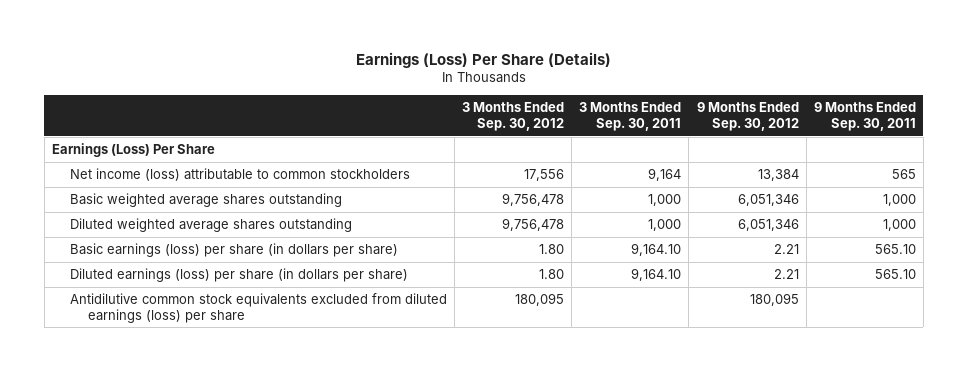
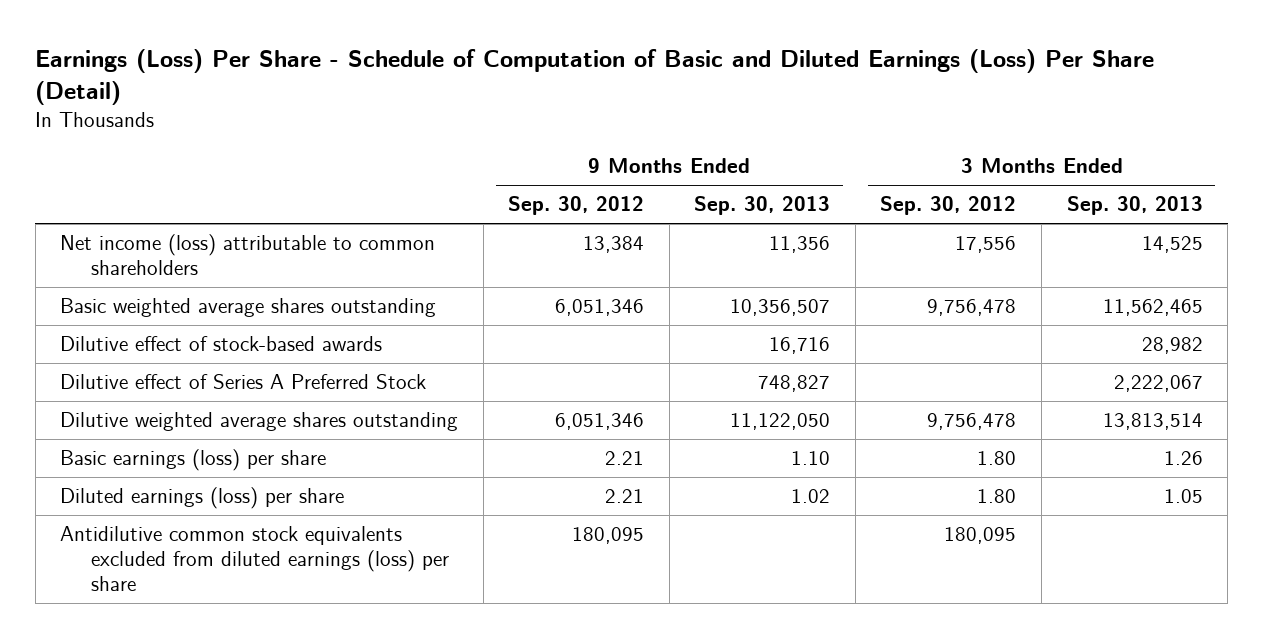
- Earnings (Loss) Per Share (Details)
+ Earnings (Loss) Per Share - Schedule of Computation of Basic and Diluted Earnings (Loss) Per Share (Detail)
- | 3 Months Ended Sep. 30, 2012 | 3 Months Ended Sep. 30, 2011 | 9 Months Ended Sep. 30, 2012 | 9 Months Ended Sep. 30, 2011
+ | 9 Months Ended Sep. 30, 2012 | 9 Months Ended Sep. 30, 2013 | 3 Months Ended Sep. 30, 2012 | 3 Months Ended Sep. 30, 2013
- Earnings (Loss) Per Share
- Net income (loss) attributable to common stockholders | 17,556 | 9,164 | 13,384 | 565
+ Net income (loss) attributable to common shareholders | 13,384 | 11,356 | 17,556 | 14,525
- Diluted weighted average shares outstanding | 9,756,478 | 1,000 | 6,051,346 | 1,000
- Basic earnings (loss) per share (in dollars per share) | 1.80 | 9,164.10 | 2.21 | 565.10
- Diluted earnings (loss) per share (in dollars per share) | 1.80 | 9,164.10 | 2.21 | 565.10
+ Dilutive effect of stock-based awards | | 16,716 | | 28,982
+ Dilutive effect of Series A Preferred Stock | | 748,827 | | 2,222,067
+ Dilutive weighted average shares outstanding | 6,051,346 | 11,122,050 | 9,756,478 | 13,813,514
+ Basic earnings (loss) per share | 2.21 | 1.10 | 1.80 | 1.26
+ Diluted earnings (loss) per share | 2.21 | 1.02 | 1.80 | 1.05

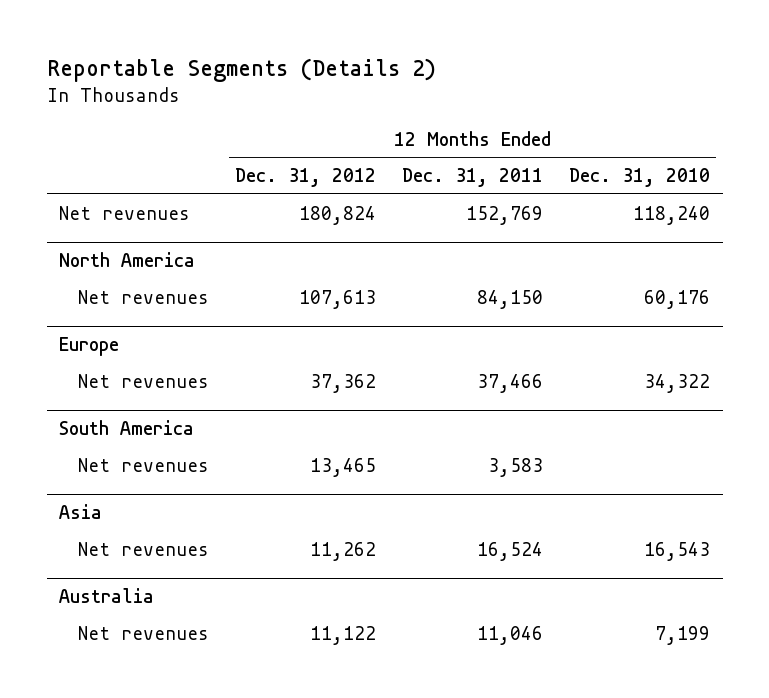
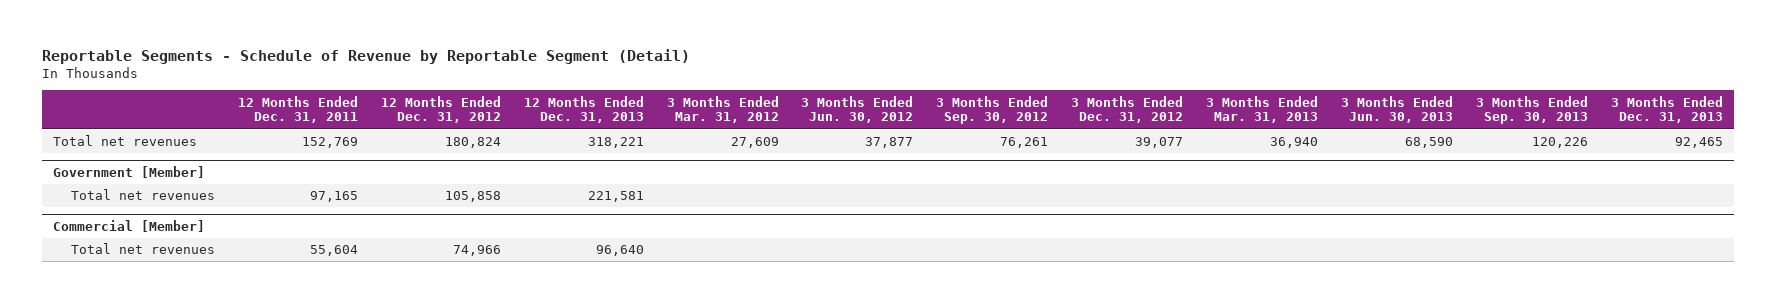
- Reportable Segments (Details 2)
+ Reportable Segments - Schedule of Revenue by Reportable Segment (Detail)
- | 12 Months Ended Dec. 31, 2012 | 12 Months Ended Dec. 31, 2011 | 12 Months Ended Dec. 31, 2010
+ | 12 Months Ended Dec. 31, 2011 | 12 Months Ended Dec. 31, 2012 | 12 Months Ended Dec. 31, 2013 | 3 Months Ended Mar. 31, 2012 | 3 Months Ended Jun. 30, 2012 | 3 Months Ended Sep. 30, 2012 | 3 Months Ended Dec. 31, 2012 | 3 Months Ended Mar. 31, 2013 | 3 Months Ended Jun. 30, 2013 | 3 Months Ended Sep. 30, 2013 | 3 Months Ended Dec. 31, 2013
- Net revenues | 180,824 | 152,769 | 118,240
- North America
- Net revenues | 107,613 | 84,150 | 60,176
- Europe
- Net revenues | 37,362 | 37,466 | 34,322
- South America
- Net revenues | 13,465 | 3,583 |
- Asia
- Net revenues | 11,262 | 16,524 | 16,543
- Australia
- Net revenues | 11,122 | 11,046 | 7,199
+ Total net revenues | 152,769 | 180,824 | 318,221 | 27,609 | 37,877 | 76,261 | 39,077 | 36,940 | 68,590 | 120,226 | 92,465
+ Government [Member]
+ Total net revenues | 97,165 | 105,858 | 221,581 | | | | | | | |
+ Commercial [Member]
+ Total net revenues | 55,604 | 74,966 | 96,640 | | | | | | | |

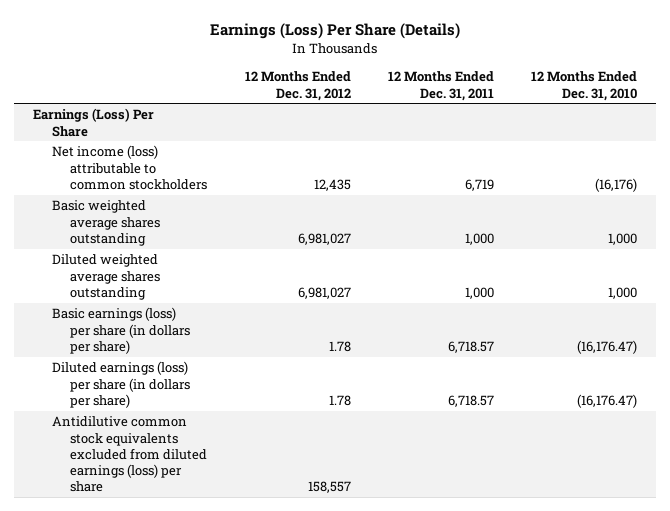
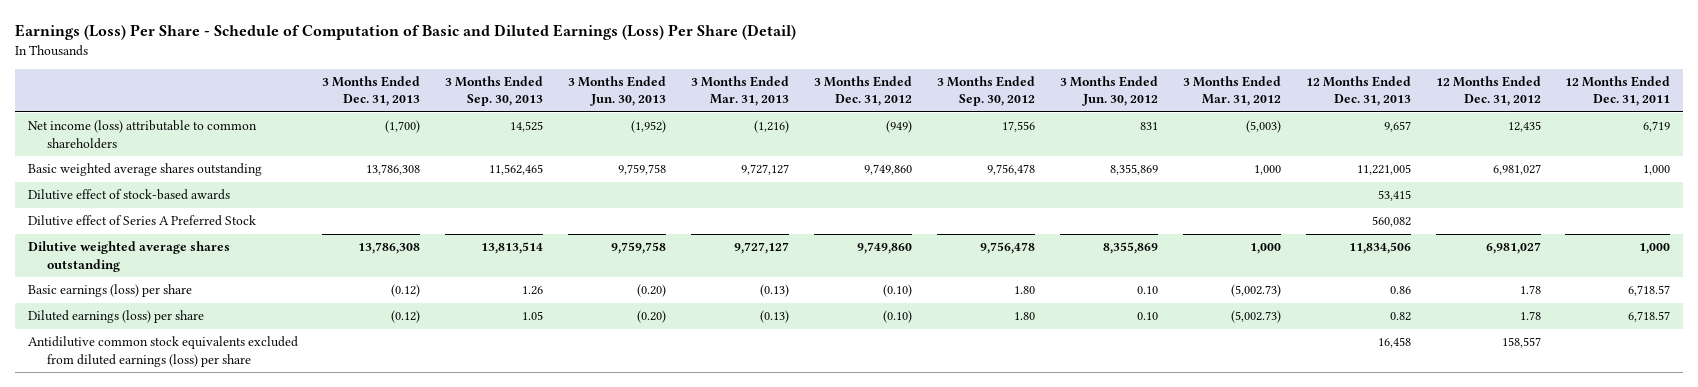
- Earnings (Loss) Per Share (Details)
+ Earnings (Loss) Per Share - Schedule of Computation of Basic and Diluted Earnings (Loss) Per Share (Detail)
- | 12 Months Ended Dec. 31, 2012 | 12 Months Ended Dec. 31, 2011 | 12 Months Ended Dec. 31, 2010
+ | 3 Months Ended Dec. 31, 2013 | 3 Months Ended Sep. 30, 2013 | 3 Months Ended Jun. 30, 2013 | 3 Months Ended Mar. 31, 2013 | 3 Months Ended Dec. 31, 2012 | 3 Months Ended Sep. 30, 2012 | 3 Months Ended Jun. 30, 2012 | 3 Months Ended Mar. 31, 2012 | 12 Months Ended Dec. 31, 2013 | 12 Months Ended Dec. 31, 2012 | 12 Months Ended Dec. 31, 2011
- Earnings (Loss) Per Share
- Net income (loss) attributable to common stockholders | 12,435 | 6,719 | (16,176)
+ Net income (loss) attributable to common shareholders | (1,700) | 14,525 | (1,952) | (1,216) | (949) | 17,556 | 831 | (5,003) | 9,657 | 12,435 | 6,719
- Diluted weighted average shares outstanding | 6,981,027 | 1,000 | 1,000
- Basic earnings (loss) per share (in dollars per share) | 1.78 | 6,718.57 | (16,176.47)
- Diluted earnings (loss) per share (in dollars per share) | 1.78 | 6,718.57 | (16,176.47)
+ Dilutive effect of stock-based awards | | | | | | | | | 53,415 | |
+ Dilutive effect of Series A Preferred Stock | | | | | | | | | 560,082 | |
+ Dilutive weighted average shares outstanding | 13,786,308 | 13,813,514 | 9,759,758 | 9,727,127 | 9,749,860 | 9,756,478 | 8,355,869 | 1,000 | 11,834,506 | 6,981,027 | 1,000
+ Basic earnings (loss) per share | (0.12) | 1.26 | (0.20) | (0.13) | (0.10) | 1.80 | 0.10 | (5,002.73) | 0.86 | 1.78 | 6,718.57
+ Diluted earnings (loss) per share | (0.12) | 1.05 | (0.20) | (0.13) | (0.10) | 1.80 | 0.10 | (5,002.73) | 0.82 | 1.78 | 6,718.57

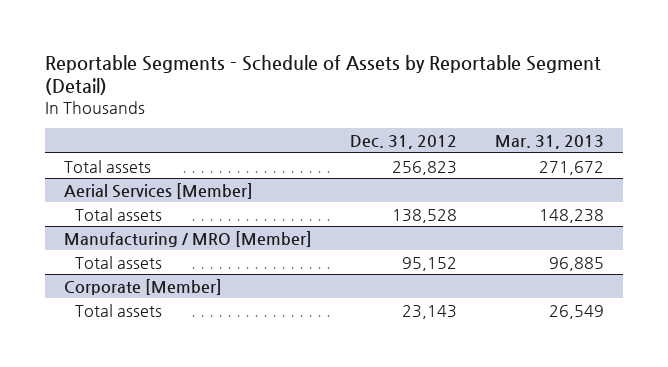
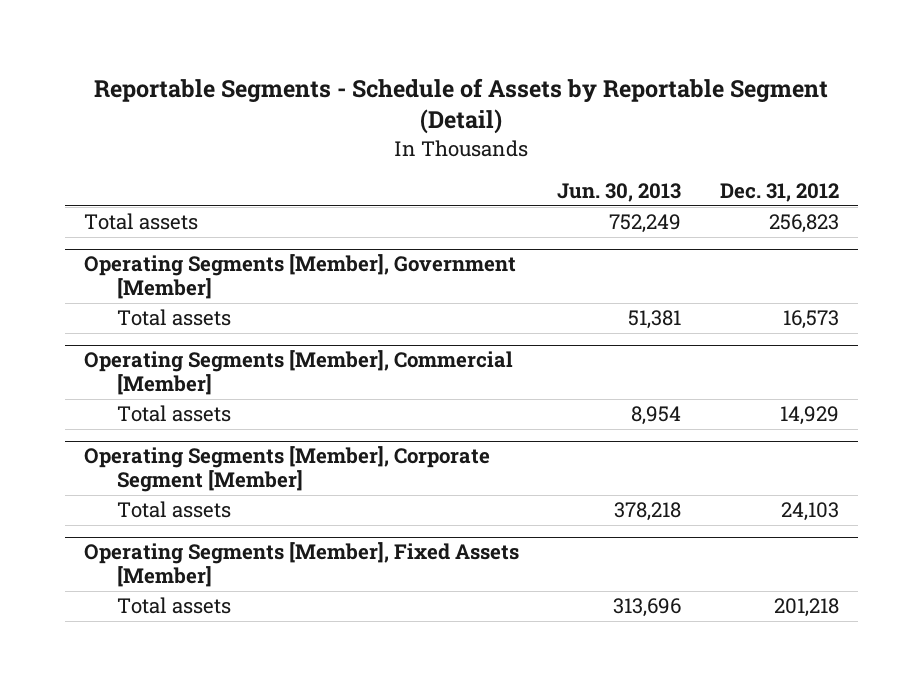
- | Dec. 31, 2012 | Mar. 31, 2013
+ | Jun. 30, 2013 | Dec. 31, 2012
- Aerial Services [Member]
- Total assets | 138,528 | 148,238
- Manufacturing / MRO [Member]
- Total assets | 95,152 | 96,885
- Corporate [Member]
- Total assets | 23,143 | 26,549
+ Operating Segments [Member], Government [Member]
+ Total assets | 51,381 | 16,573
+ Operating Segments [Member], Commercial [Member]
+ Total assets | 8,954 | 14,929
+ Operating Segments [Member], Corporate Segment [Member]
+ Total assets | 378,218 | 24,103
+ Operating Segments [Member], Fixed Assets [Member]
+ Total assets | 313,696 | 201,218

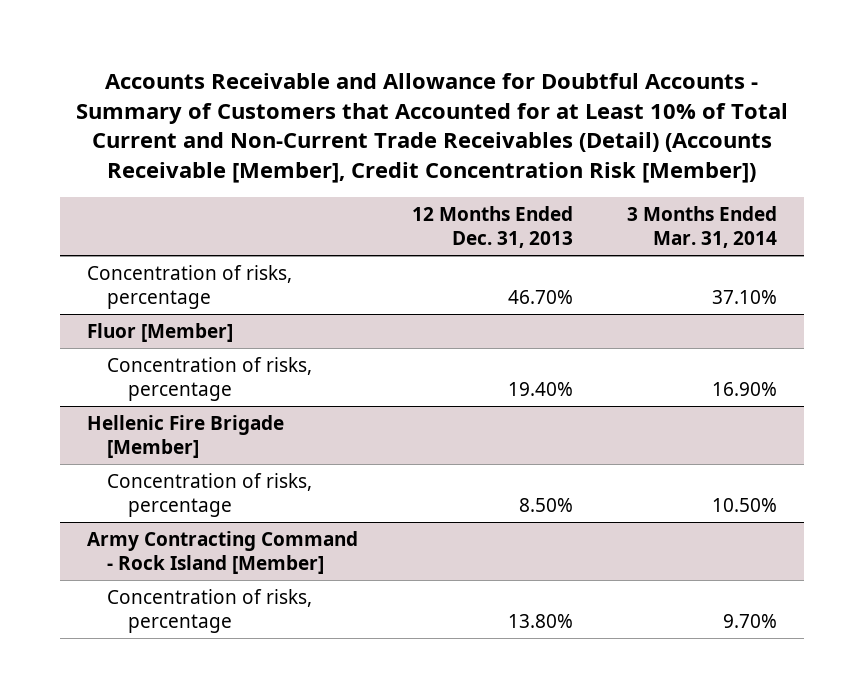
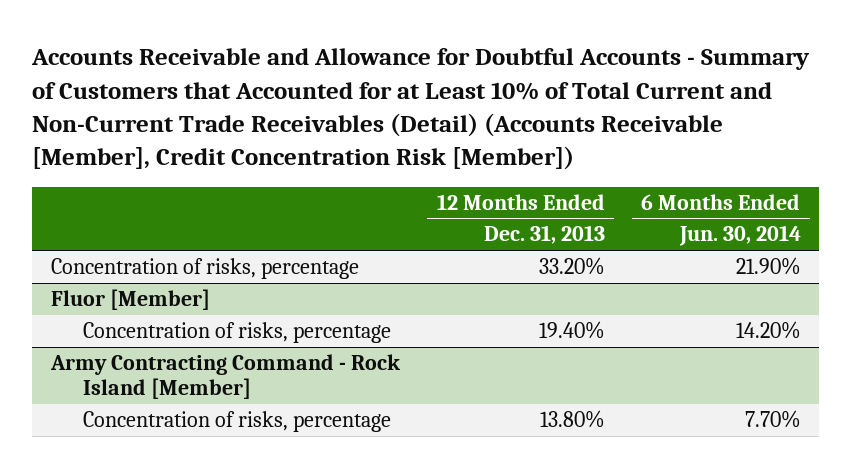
- | 12 Months Ended Dec. 31, 2013 | 3 Months Ended Mar. 31, 2014
+ | 12 Months Ended Dec. 31, 2013 | 6 Months Ended Jun. 30, 2014
- Concentration of risks, percentage | 46.70% | 37.10%
+ Concentration of risks, percentage | 33.20% | 21.90%
- Hellenic Fire Brigade [Member]
- Concentration of risks, percentage | 8.50% | 10.50%

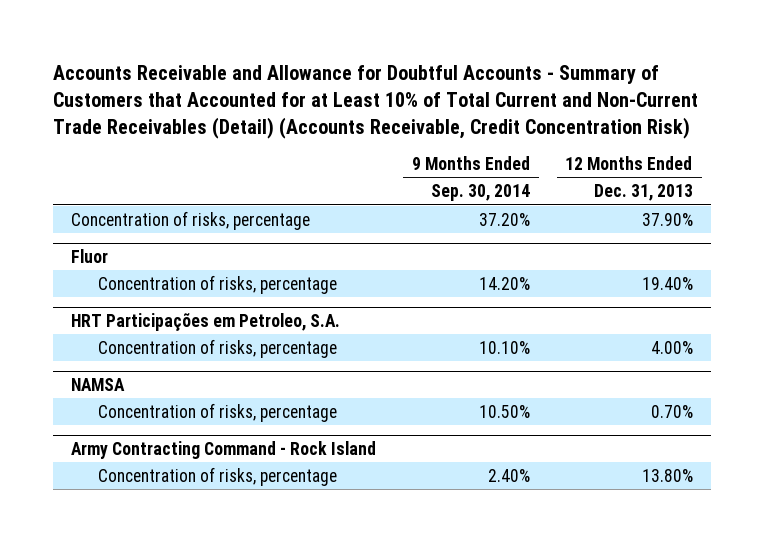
- Accounts Receivable and Allowance for Doubtful Accounts - Summary of Customers that Accounted for at Least 10% of Total Current and Non-Current Trade Receivables (Detail) (Accounts Receivable [Member], Credit Concentration Risk [Member])
+ Accounts Receivable and Allowance for Doubtful Accounts - Summary of Customers that Accounted for at Least 10% of Total Current and Non-Current Trade Receivables (Detail) (Accounts Receivable, Credit Concentration Risk)
- | 12 Months Ended Dec. 31, 2013 | 6 Months Ended Jun. 30, 2014
+ | 9 Months Ended Sep. 30, 2014 | 12 Months Ended Dec. 31, 2013
- Concentration of risks, percentage | 33.20% | 21.90%
- Fluor [Member]
+ Concentration of risks, percentage | 37.20% | 37.90%
+ Fluor
- Army Contracting Command - Rock Island [Member]
+ HRT Participações em Petroleo, S.A.
+ Concentration of risks, percentage | 10.10% | 4.00%
+ NAMSA
+ Concentration of risks, percentage | 10.50% | 0.70%
+ Army Contracting Command - Rock Island

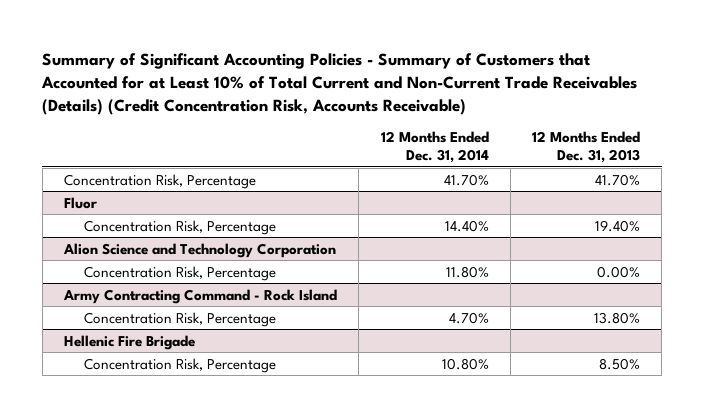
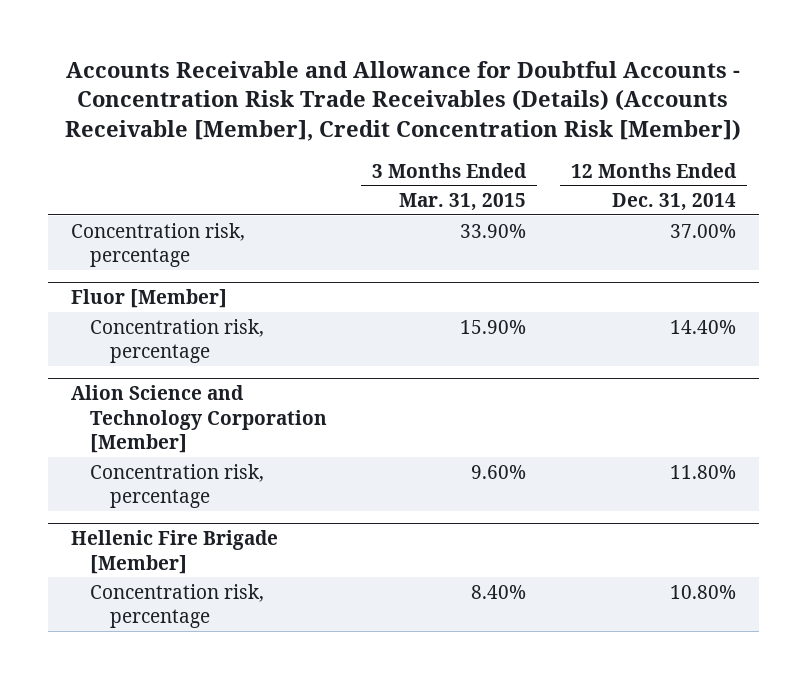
- Summary of Significant Accounting Policies - Summary of Customers that Accounted for at Least 10% of Total Current and Non-Current Trade Receivables (Details) (Credit Concentration Risk, Accounts Receivable)
+ Accounts Receivable and Allowance for Doubtful Accounts - Concentration Risk Trade Receivables (Details) (Accounts Receivable [Member], Credit Concentration Risk [Member])
- | 12 Months Ended Dec. 31, 2014 | 12 Months Ended Dec. 31, 2013
+ | 3 Months Ended Mar. 31, 2015 | 12 Months Ended Dec. 31, 2014
- Concentration Risk, Percentage | 41.70% | 41.70%
- Fluor
- Concentration Risk, Percentage | 14.40% | 19.40%
- Alion Science and Technology Corporation
- Concentration Risk, Percentage | 11.80% | 0.00%
- Army Contracting Command - Rock Island
- Concentration Risk, Percentage | 4.70% | 13.80%
- Hellenic Fire Brigade
- Concentration Risk, Percentage | 10.80% | 8.50%
+ Concentration risk, percentage | 33.90% | 37.00%
+ Fluor [Member]
+ Concentration risk, percentage | 15.90% | 14.40%
+ Alion Science and Technology Corporation [Member]
+ Concentration risk, percentage | 9.60% | 11.80%
+ Hellenic Fire Brigade [Member]
+ Concentration risk, percentage | 8.40% | 10.80%

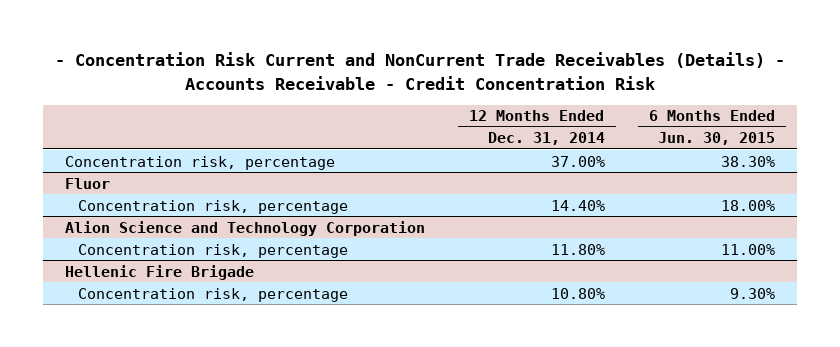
- Accounts Receivable and Allowance for Doubtful Accounts - Concentration Risk Trade Receivables (Details) (Accounts Receivable [Member], Credit Concentration Risk [Member])
+ - Concentration Risk Current and NonCurrent Trade Receivables (Details) - Accounts Receivable - Credit Concentration Risk
- | 3 Months Ended Mar. 31, 2015 | 12 Months Ended Dec. 31, 2014
+ | 12 Months Ended Dec. 31, 2014 | 6 Months Ended Jun. 30, 2015
- Fluor [Member]
+ Fluor
- Alion Science and Technology Corporation [Member]
+ Alion Science and Technology Corporation
- Hellenic Fire Brigade [Member]
+ Hellenic Fire Brigade

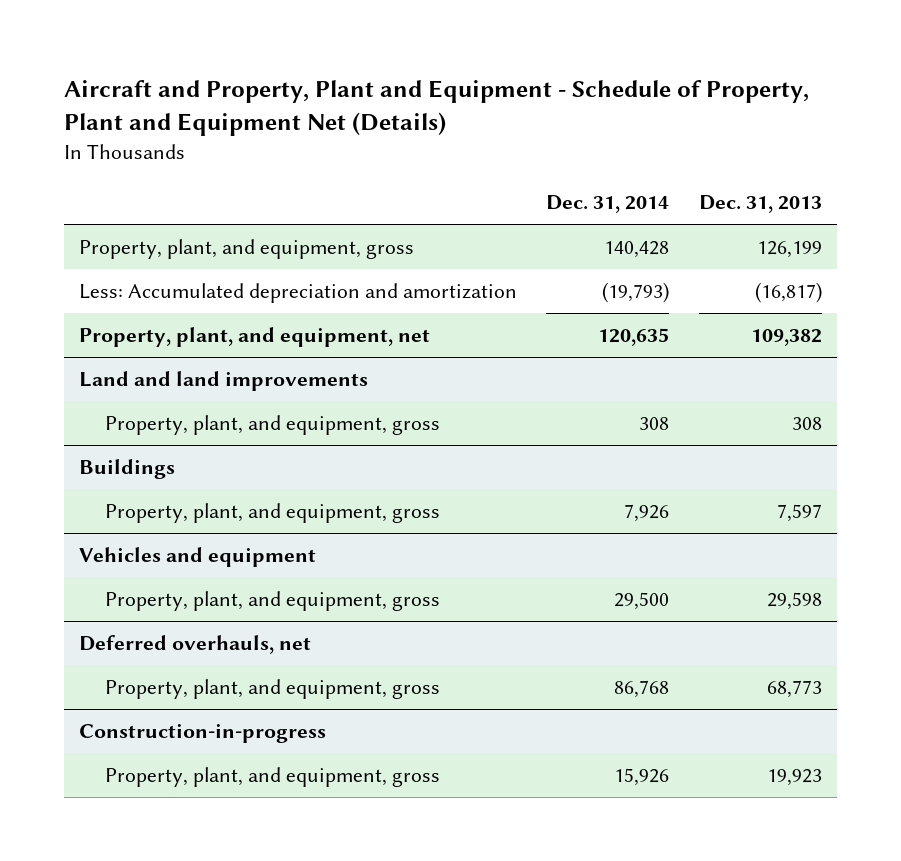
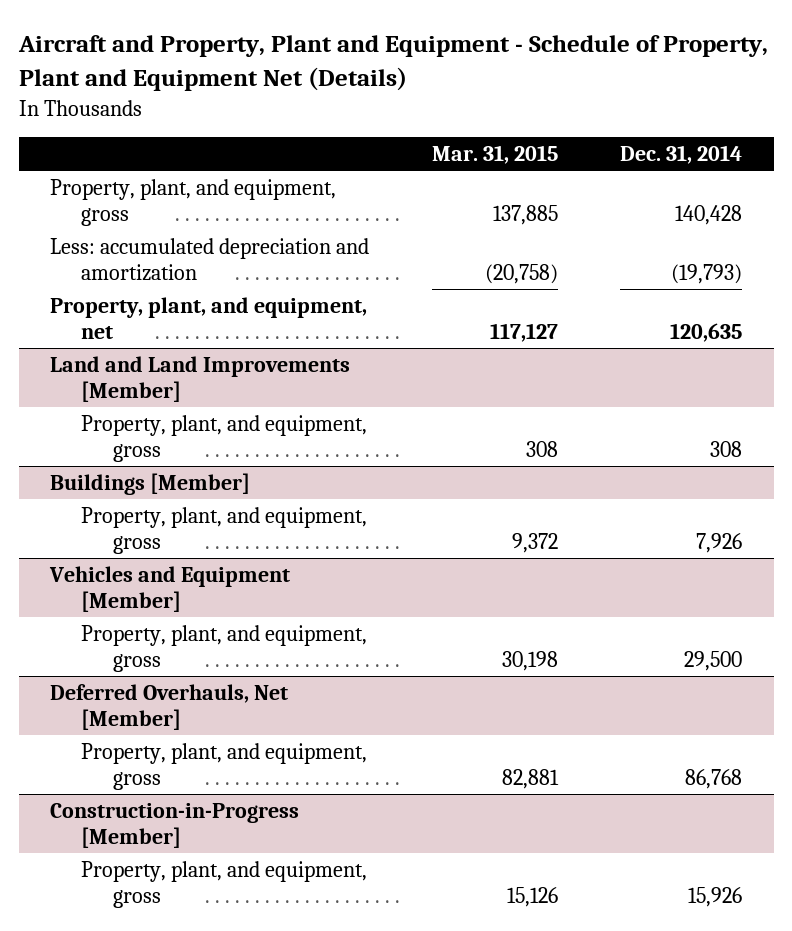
- | Dec. 31, 2014 | Dec. 31, 2013
+ | Mar. 31, 2015 | Dec. 31, 2014
- Less: Accumulated depreciation and amortization | (19,793) | (16,817)
+ Less: accumulated depreciation and amortization | (20,758) | (19,793)
- Land and land improvements
+ Land and Land Improvements [Member]
- Buildings
+ Buildings [Member]
- Vehicles and equipment
+ Vehicles and Equipment [Member]
- Deferred overhauls, net
+ Deferred Overhauls, Net [Member]
- Construction-in-progress
+ Construction-in-Progress [Member]

